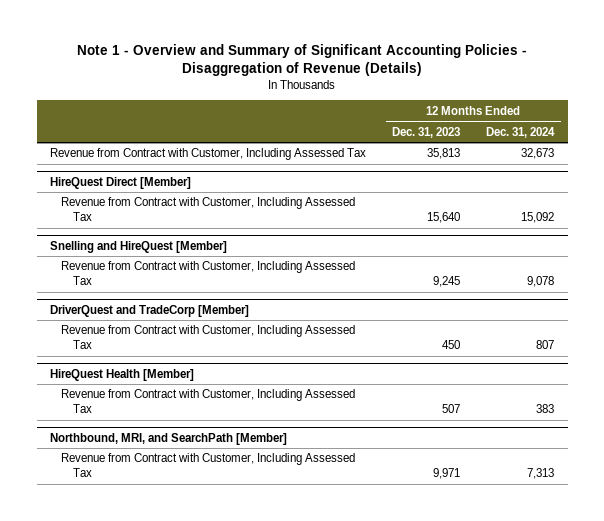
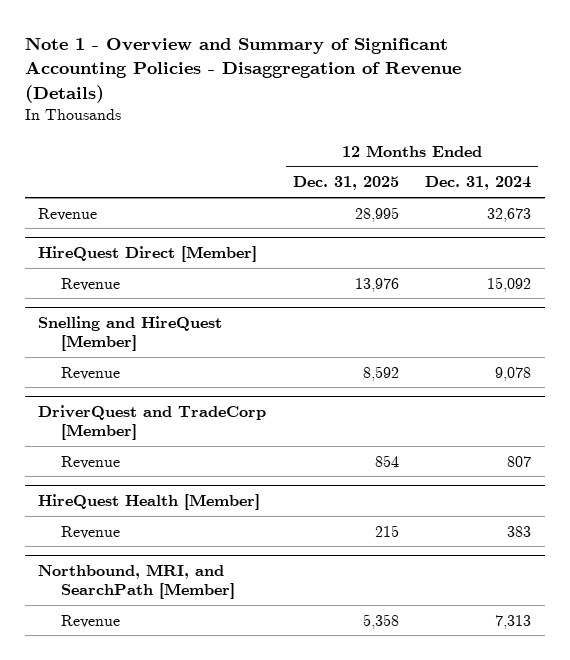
- | 12 Months Ended Dec. 31, 2023 | 12 Months Ended Dec. 31, 2024
+ | 12 Months Ended Dec. 31, 2025 | 12 Months Ended Dec. 31, 2024
- Revenue from Contract with Customer, Including Assessed Tax | 35,813 | 32,673
+ Revenue | 28,995 | 32,673
@ HireQuest Direct [Member]
- Revenue from Contract with Customer, Including Assessed Tax | 15,640 | 15,092
+ Revenue | 13,976 | 15,092
@ Snelling and HireQuest [Member]
- Revenue from Contract with Customer, Including Assessed Tax | 9,245 | 9,078
+ Revenue | 8,592 | 9,078
@ DriverQuest and TradeCorp [Member]
- Revenue from Contract with Customer, Including Assessed Tax | 450 | 807
+ Revenue | 854 | 807
@ HireQuest Health [Member]
- Revenue from Contract with Customer, Including Assessed Tax | 507 | 383
+ Revenue | 215 | 383
@ Northbound, MRI, and SearchPath [Member]
- Revenue from Contract with Customer, Including Assessed Tax | 9,971 | 7,313
+ Revenue | 5,358 | 7,313

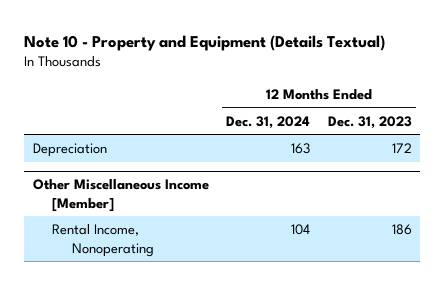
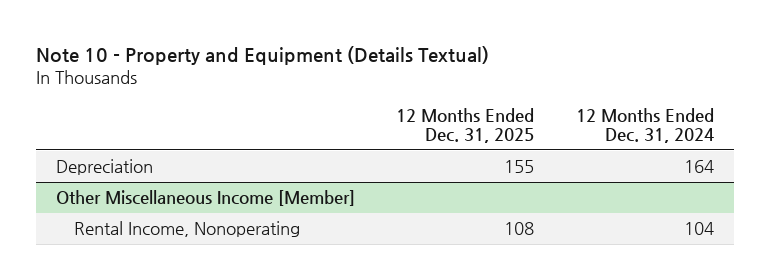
- | 12 Months Ended Dec. 31, 2024 | 12 Months Ended Dec. 31, 2023
+ | 12 Months Ended Dec. 31, 2025 | 12 Months Ended Dec. 31, 2024
- Depreciation | 163 | 172
+ Depreciation | 155 | 164

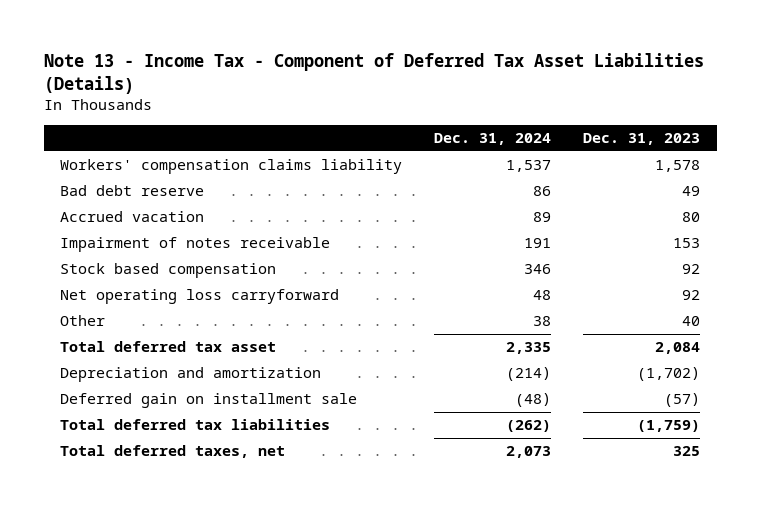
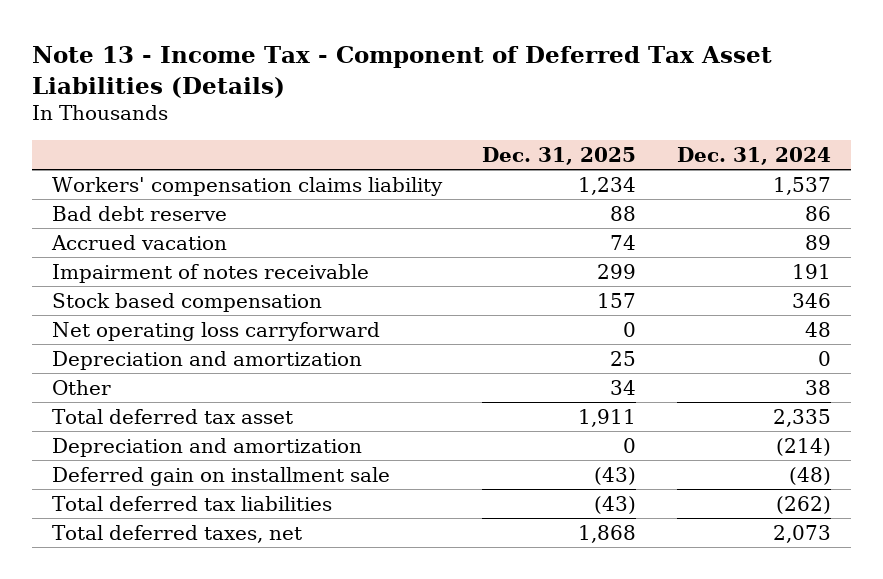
- | Dec. 31, 2024 | Dec. 31, 2023
+ | Dec. 31, 2025 | Dec. 31, 2024
+ Depreciation and amortization | 25 | 0

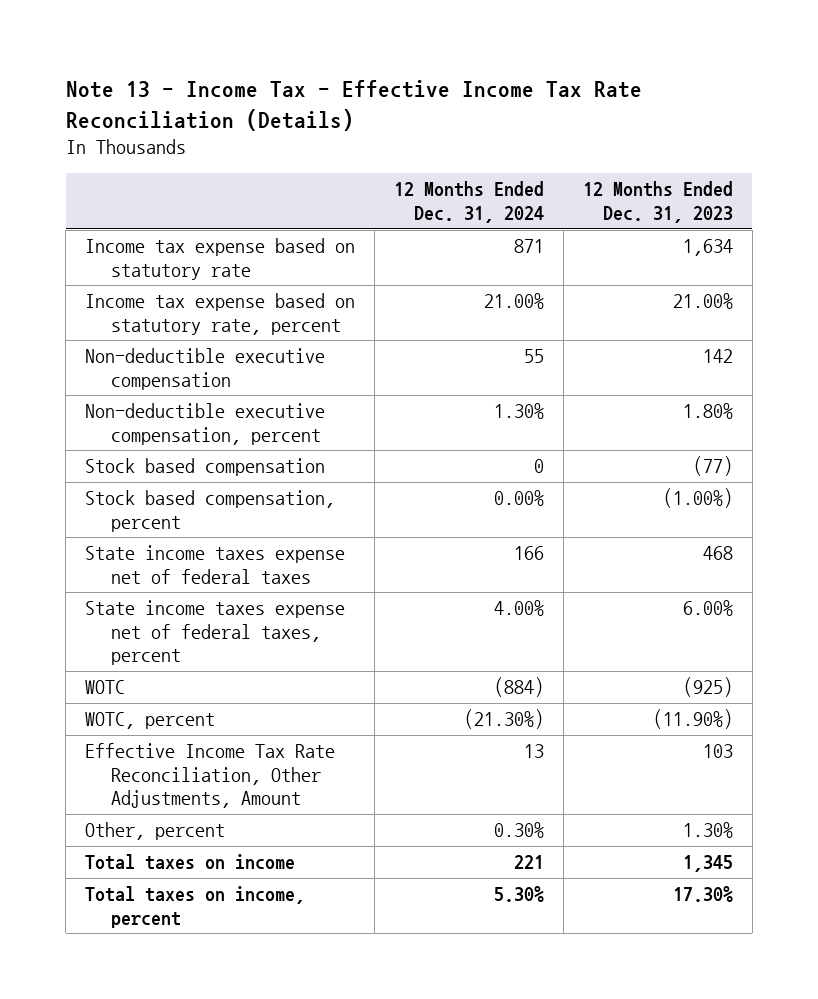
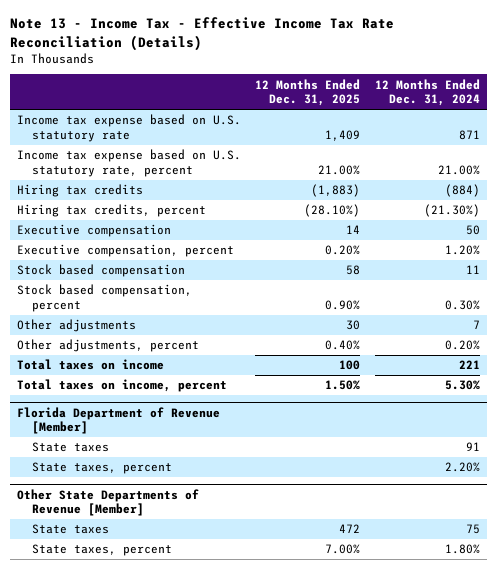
- | 12 Months Ended Dec. 31, 2024 | 12 Months Ended Dec. 31, 2023
+ | 12 Months Ended Dec. 31, 2025 | 12 Months Ended Dec. 31, 2024
- Income tax expense based on statutory rate | 871 | 1,634
- Income tax expense based on statutory rate, percent | 21.00% | 21.00%
- Non-deductible executive compensation | 55 | 142
- Non-deductible executive compensation, percent | 1.30% | 1.80%
- Stock based compensation | 0 | (77)
- Stock based compensation, percent | 0.00% | (1.00%)
- State income taxes expense net of federal taxes | 166 | 468
- State income taxes expense net of federal taxes, percent | 4.00% | 6.00%
- WOTC | (884) | (925)
- WOTC, percent | (21.30%) | (11.90%)
- Effective Income Tax Rate Reconciliation, Other Adjustments, Amount | 13 | 103
- Other, percent | 0.30% | 1.30%
+ Income tax expense based on U.S. statutory rate | 1,409 | 871
+ Income tax expense based on U.S. statutory rate, percent | 21.00% | 21.00%
+ Hiring tax credits | (1,883) | (884)
+ Hiring tax credits, percent | (28.10%) | (21.30%)
+ Executive compensation | 14 | 50
+ Executive compensation, percent | 0.20% | 1.20%
+ Stock based compensation | 58 | 11
+ Stock based compensation, percent | 0.90% | 0.30%
+ Other adjustments | 30 | 7
+ Other adjustments, percent | 0.40% | 0.20%
+ Florida Department of Revenue [Member]
+ State taxes | | 91
+ State taxes, percent | | 2.20%
+ Other State Departments of Revenue [Member]
+ State taxes | 472 | 75
+ State taxes, percent | 7.00% | 1.80%

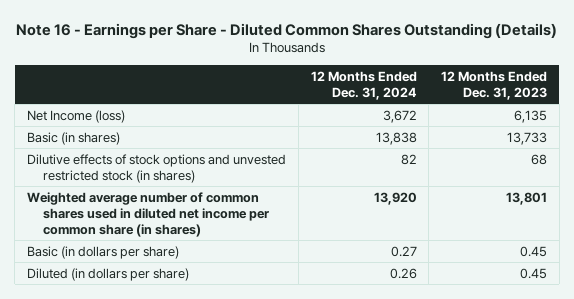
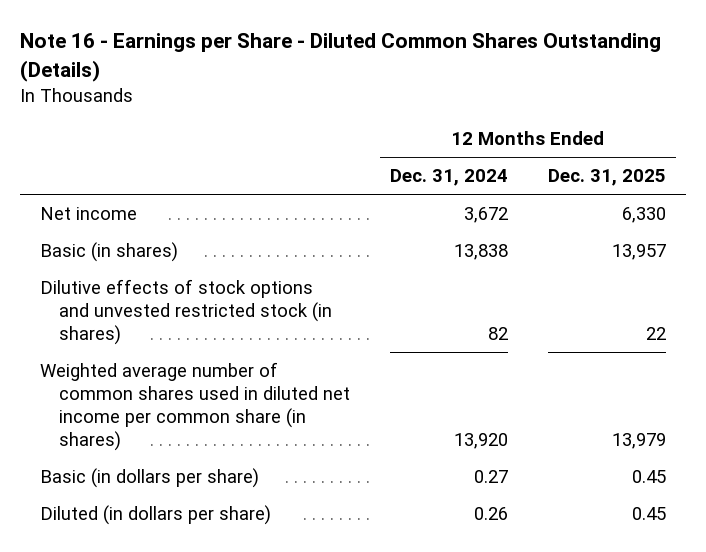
- | 12 Months Ended Dec. 31, 2024 | 12 Months Ended Dec. 31, 2023
+ | 12 Months Ended Dec. 31, 2024 | 12 Months Ended Dec. 31, 2025
- Net Income (loss) | 3,672 | 6,135
+ Net income | 3,672 | 6,330

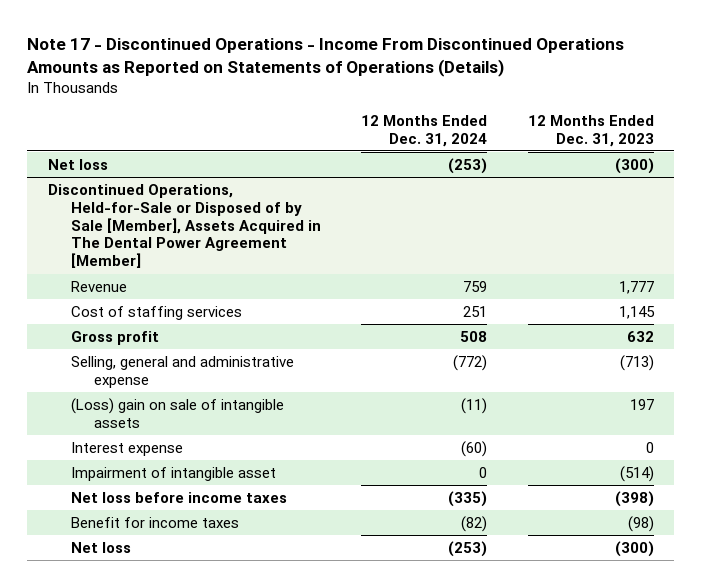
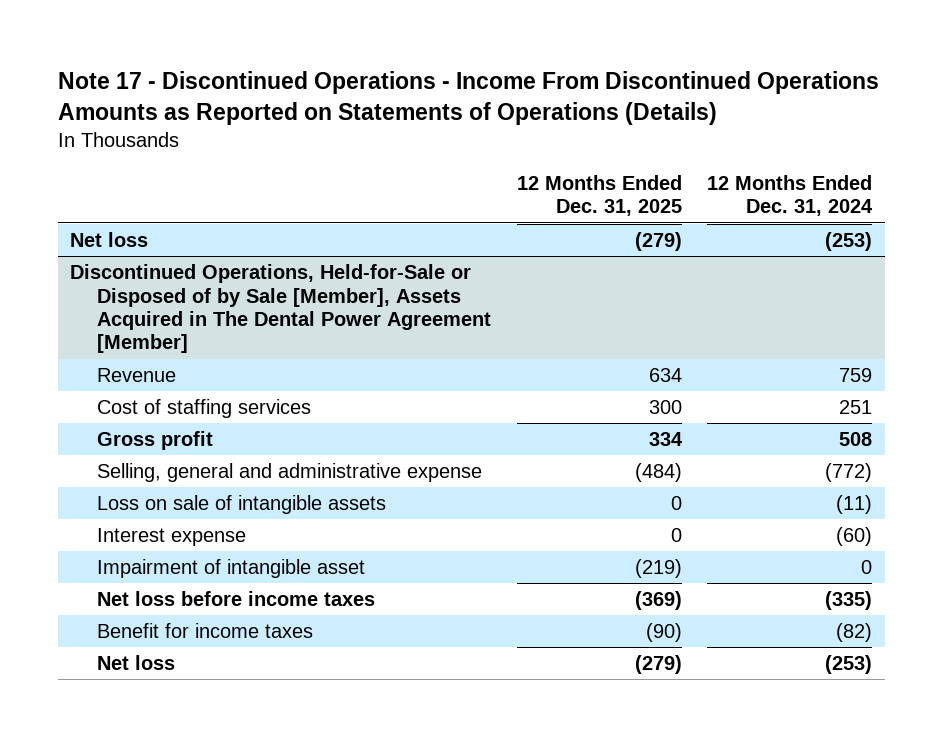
- | 12 Months Ended Dec. 31, 2024 | 12 Months Ended Dec. 31, 2023
+ | 12 Months Ended Dec. 31, 2025 | 12 Months Ended Dec. 31, 2024
@ Discontinued Operations, Held-for-Sale or Disposed of by Sale [Member], Assets Acquired in The Dental Power Agreement [Member]
- (Loss) gain on sale of intangible assets | (11) | 197
+ Loss on sale of intangible assets | 0 | (11)

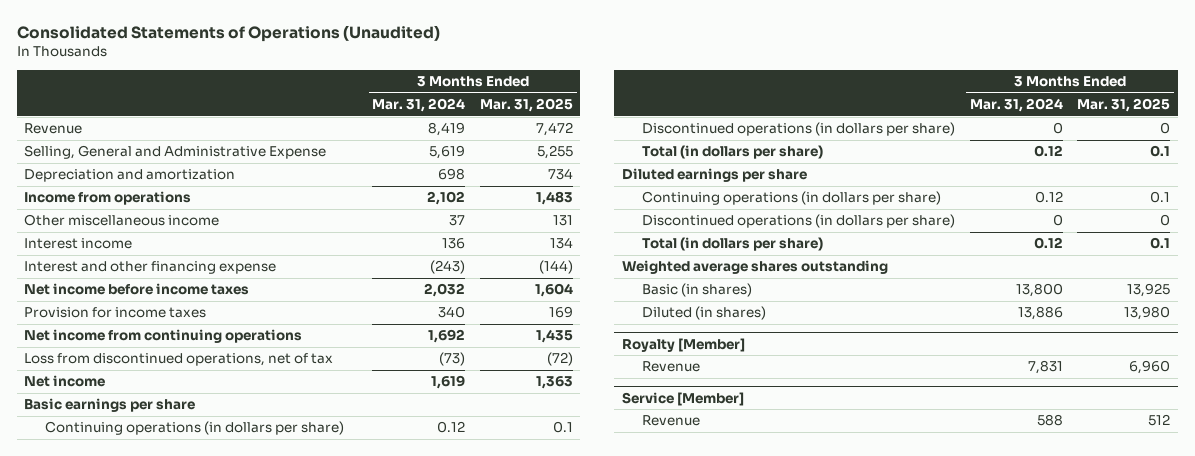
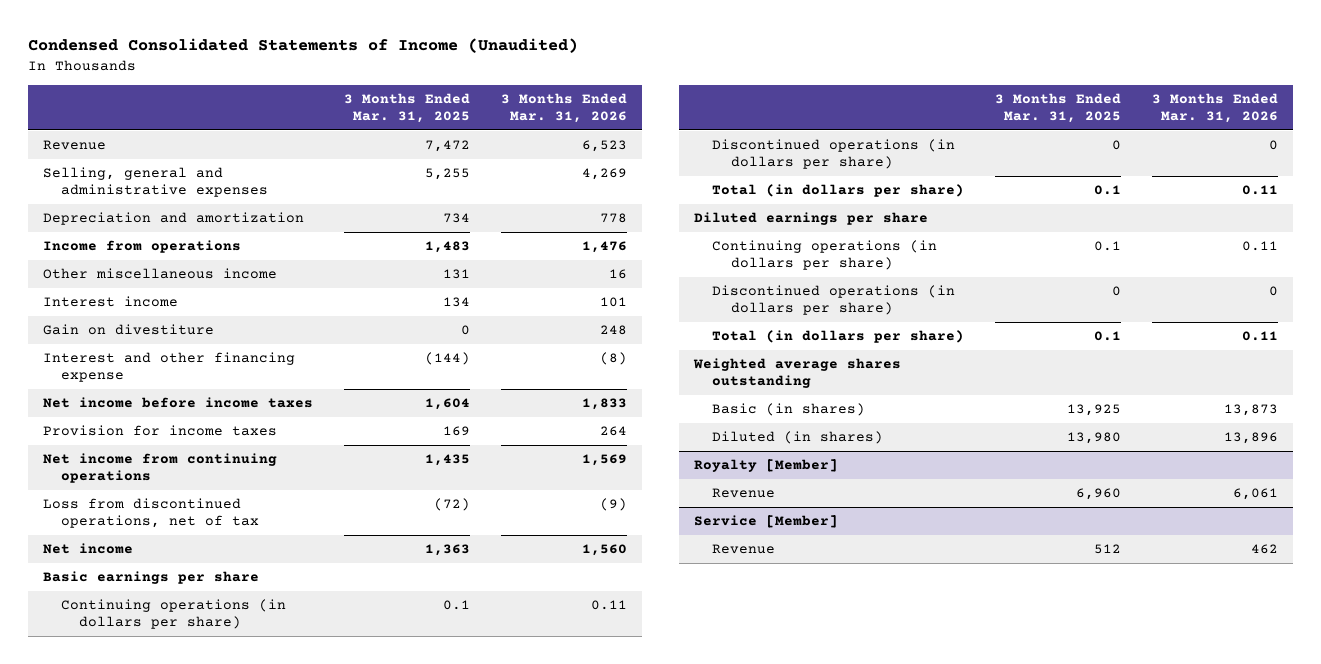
- Consolidated Statements of Operations (Unaudited)
+ Condensed Consolidated Statements of Income (Unaudited)
- | 3 Months Ended Mar. 31, 2024 | 3 Months Ended Mar. 31, 2025
+ | 3 Months Ended Mar. 31, 2025 | 3 Months Ended Mar. 31, 2026
- Selling, General and Administrative Expense | 5,619 | 5,255
+ Selling, general and administrative expenses | 5,255 | 4,269
+ Gain on divestiture | 0 | 248

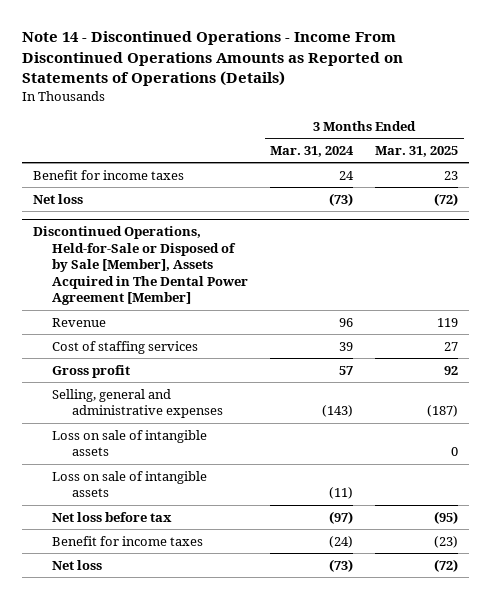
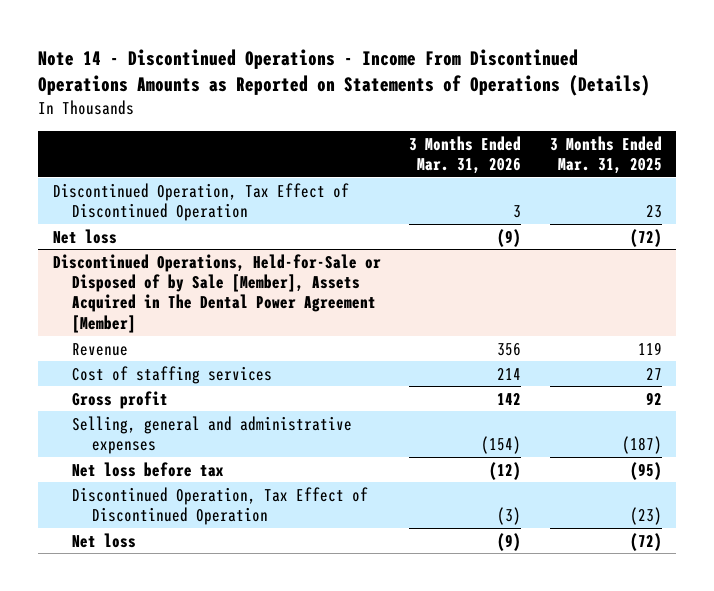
- | 3 Months Ended Mar. 31, 2024 | 3 Months Ended Mar. 31, 2025
+ | 3 Months Ended Mar. 31, 2026 | 3 Months Ended Mar. 31, 2025
- Benefit for income taxes | 24 | 23
+ Discontinued Operation, Tax Effect of Discontinued Operation | 3 | 23
@ Discontinued Operations, Held-for-Sale or Disposed of by Sale [Member], Assets Acquired in The Dental Power Agreement [Member]
- Loss on sale of intangible assets | | 0
- Loss on sale of intangible assets | (11) |
- Benefit for income taxes | (24) | (23)
+ Discontinued Operation, Tax Effect of Discontinued Operation | (3) | (23)

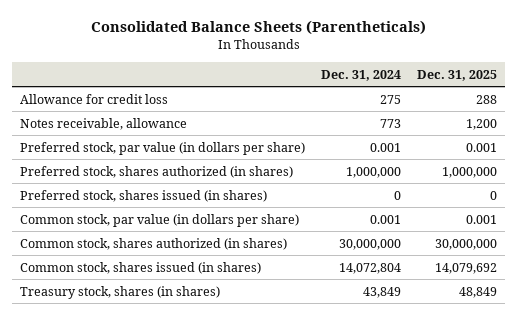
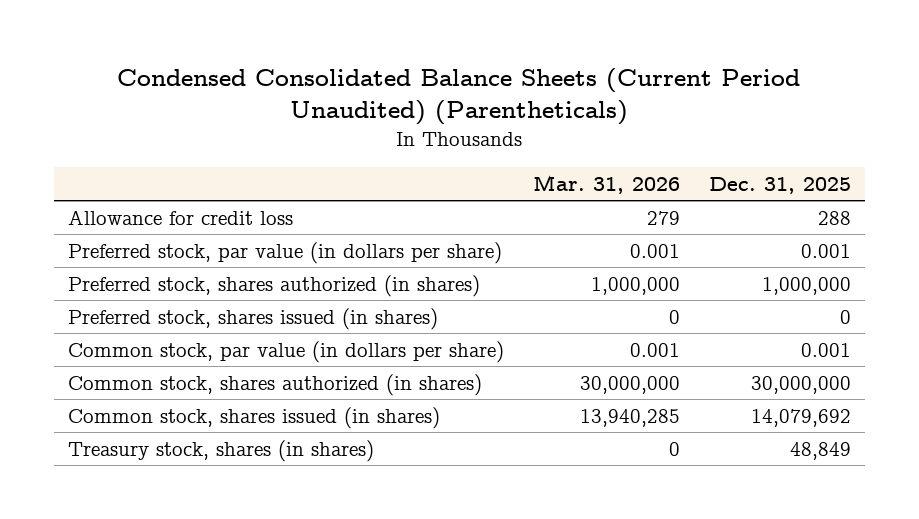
- Consolidated Balance Sheets (Parentheticals)
+ Condensed Consolidated Balance Sheets (Current Period Unaudited) (Parentheticals)
- | Dec. 31, 2024 | Dec. 31, 2025
+ | Mar. 31, 2026 | Dec. 31, 2025
- Notes receivable, allowance | 773 | 1,200

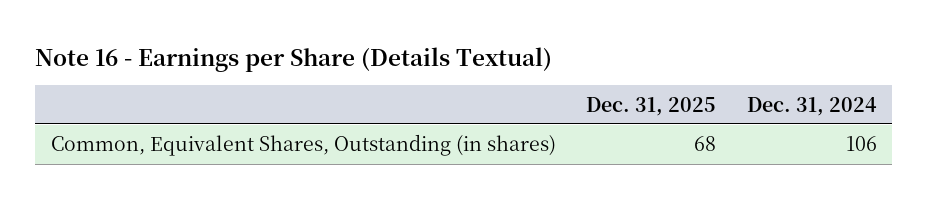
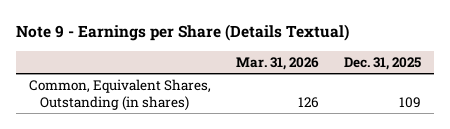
- Note 16 - Earnings per Share (Details Textual)
+ Note 9 - Earnings per Share (Details Textual)
- | Dec. 31, 2025 | Dec. 31, 2024
+ | Mar. 31, 2026 | Dec. 31, 2025
- Common, Equivalent Shares, Outstanding (in shares) | 68 | 106
+ Common, Equivalent Shares, Outstanding (in shares) | 126 | 109

